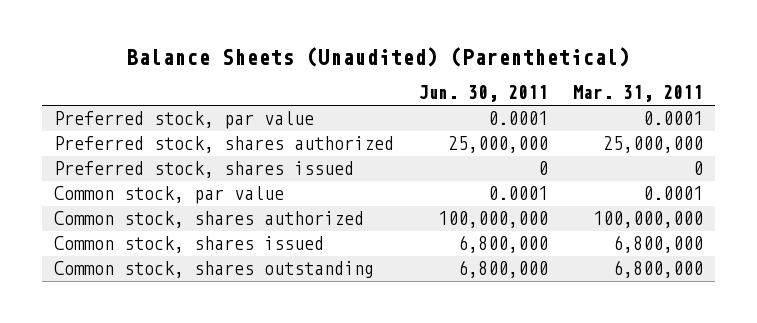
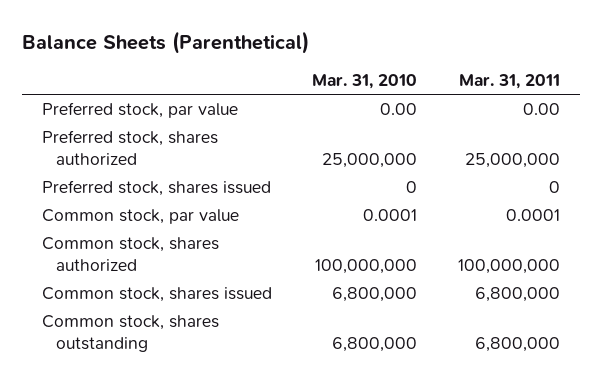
- Balance Sheets (Unaudited) (Parenthetical)
+ Balance Sheets (Parenthetical)
- | Jun. 30, 2011 | Mar. 31, 2011
+ | Mar. 31, 2010 | Mar. 31, 2011
- Preferred stock, par value | 0.0001 | 0.0001
+ Preferred stock, par value | 0.00 | 0.00

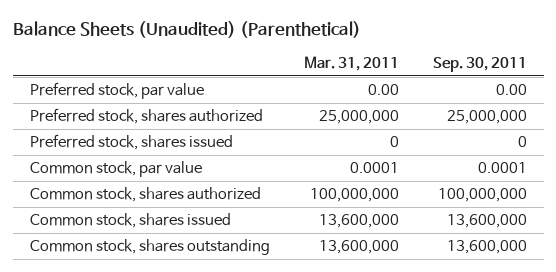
- Balance Sheets (Parenthetical)
+ Balance Sheets (Unaudited) (Parenthetical)
- | Mar. 31, 2010 | Mar. 31, 2011
+ | Mar. 31, 2011 | Sep. 30, 2011
- Common stock, shares issued | 6,800,000 | 6,800,000
- Common stock, shares outstanding | 6,800,000 | 6,800,000
+ Common stock, shares issued | 13,600,000 | 13,600,000
+ Common stock, shares outstanding | 13,600,000 | 13,600,000

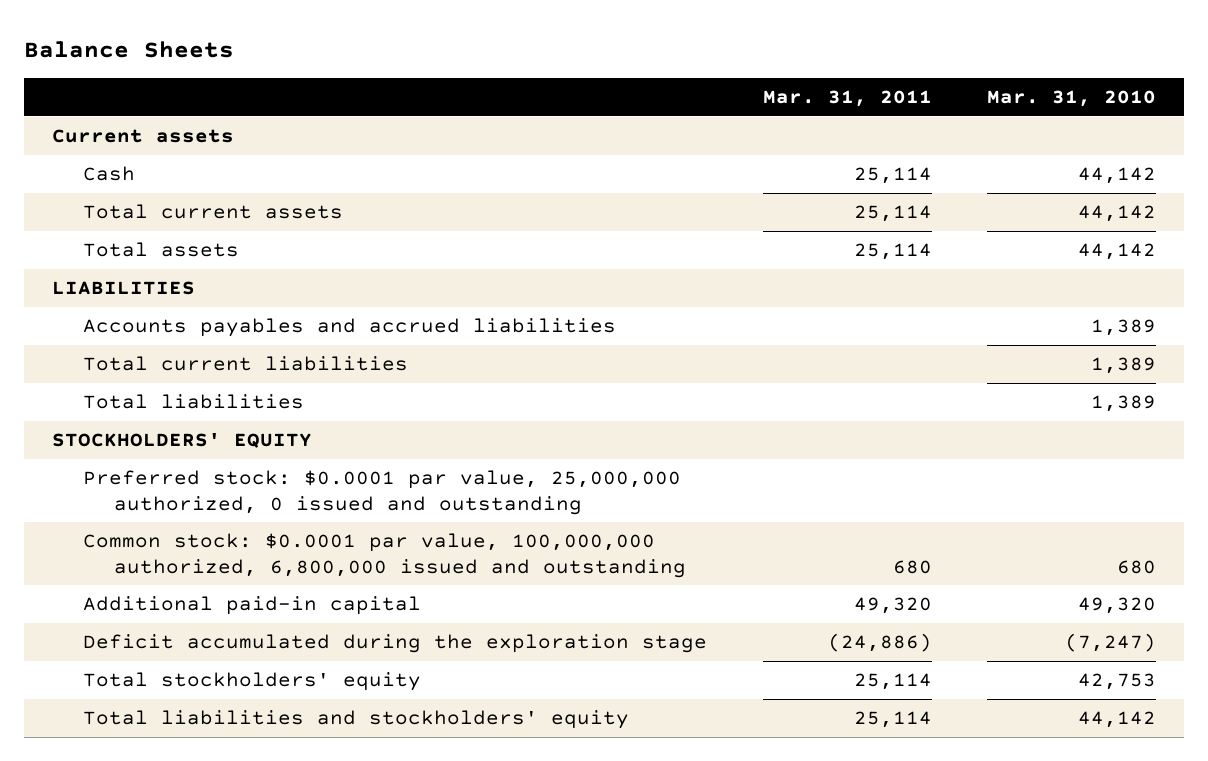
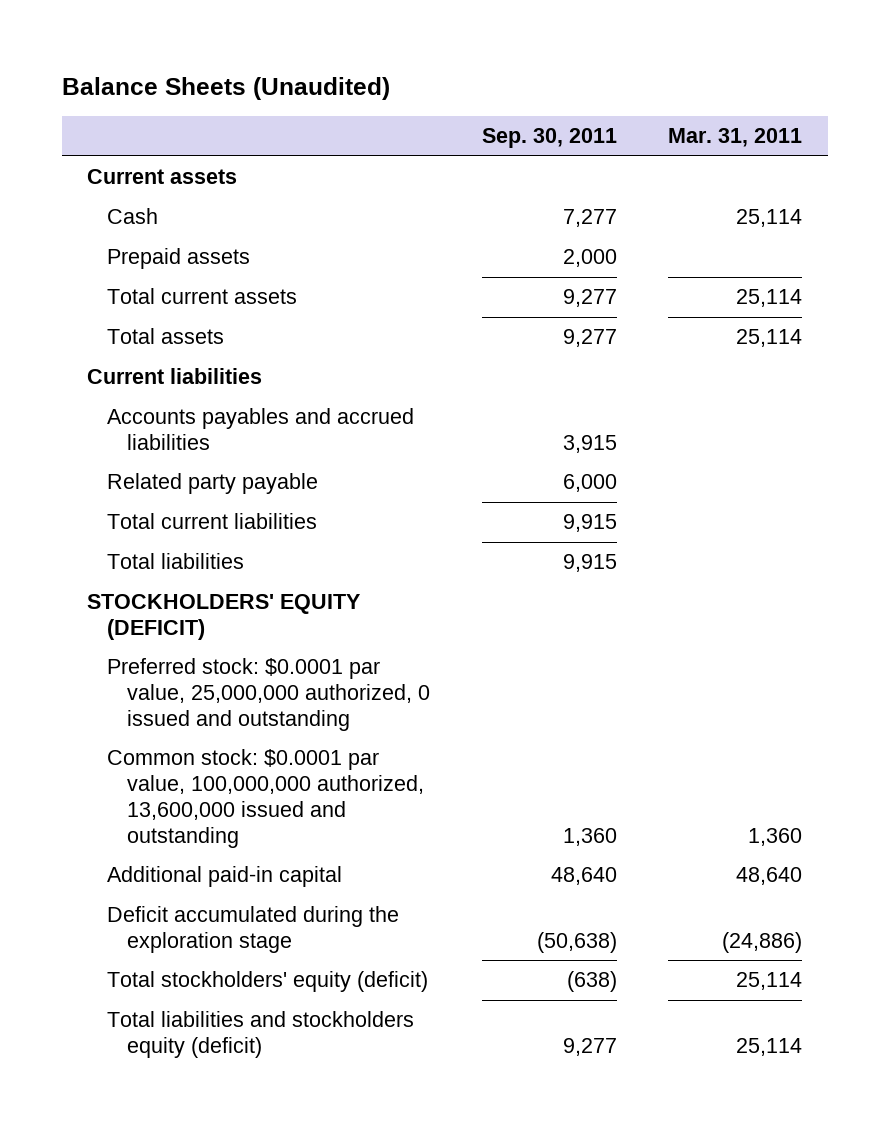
- Balance Sheets
+ Balance Sheets (Unaudited)
- | Mar. 31, 2011 | Mar. 31, 2010
+ | Sep. 30, 2011 | Mar. 31, 2011
+ Prepaid assets | 2,000 |
- LIABILITIES
+ Current liabilities
+ Related party payable | 6,000 |
- STOCKHOLDERS' EQUITY
+ STOCKHOLDERS' EQUITY (DEFICIT)
- Common stock: $0.0001 par value, 100,000,000 authorized, 6,800,000 issued and outstanding | 680 | 680
- Additional paid-in capital | 49,320 | 49,320
+ Common stock: $0.0001 par value, 100,000,000 authorized, 13,600,000 issued and outstanding | 1,360 | 1,360
+ Additional paid-in capital | 48,640 | 48,640
- Total stockholders' equity | 25,114 | 42,753
- Total liabilities and stockholders' equity | 25,114 | 44,142
+ Total stockholders' equity (deficit) | (638) | 25,114
+ Total liabilities and stockholders equity (deficit) | 9,277 | 25,114

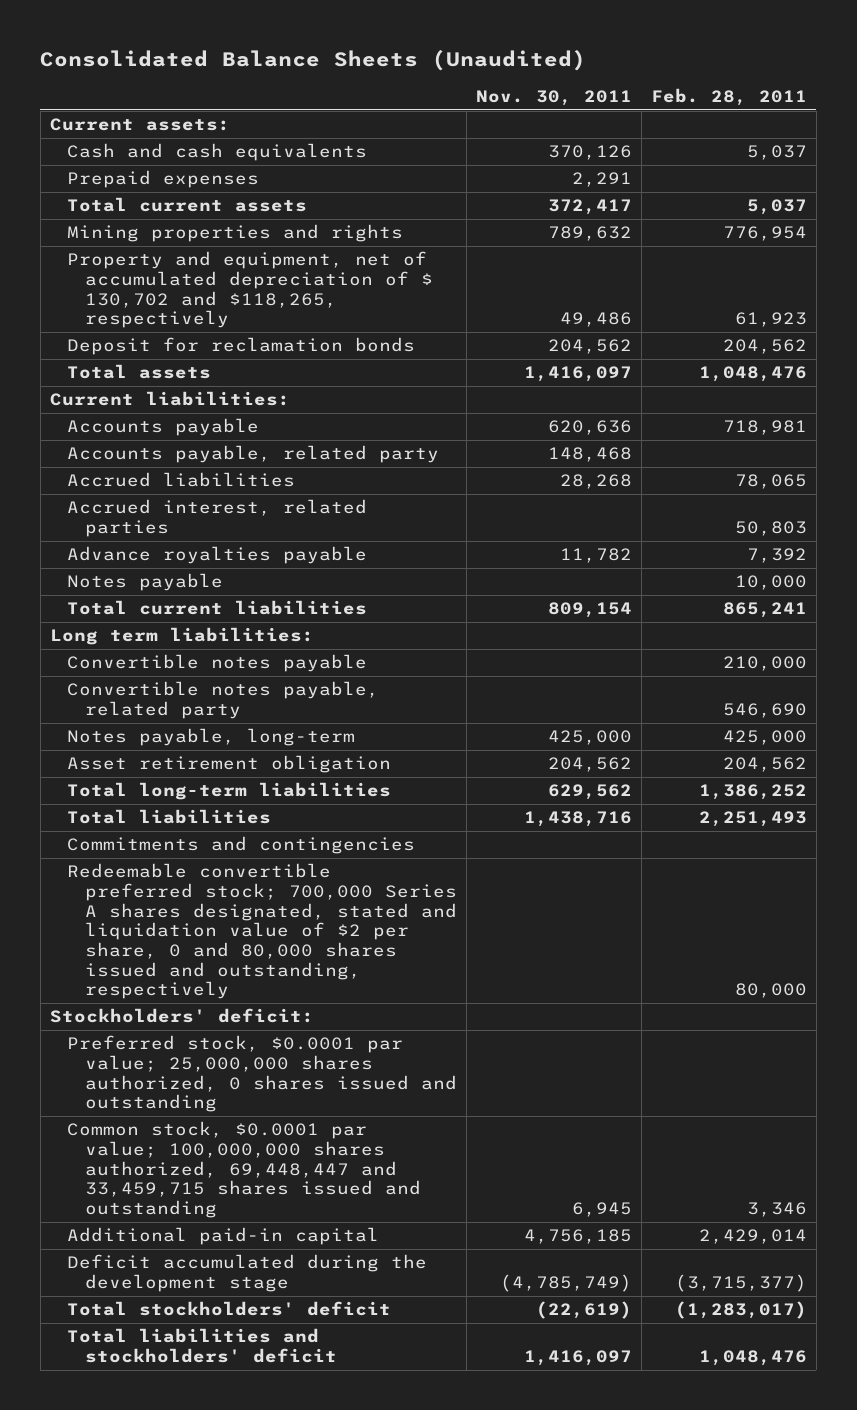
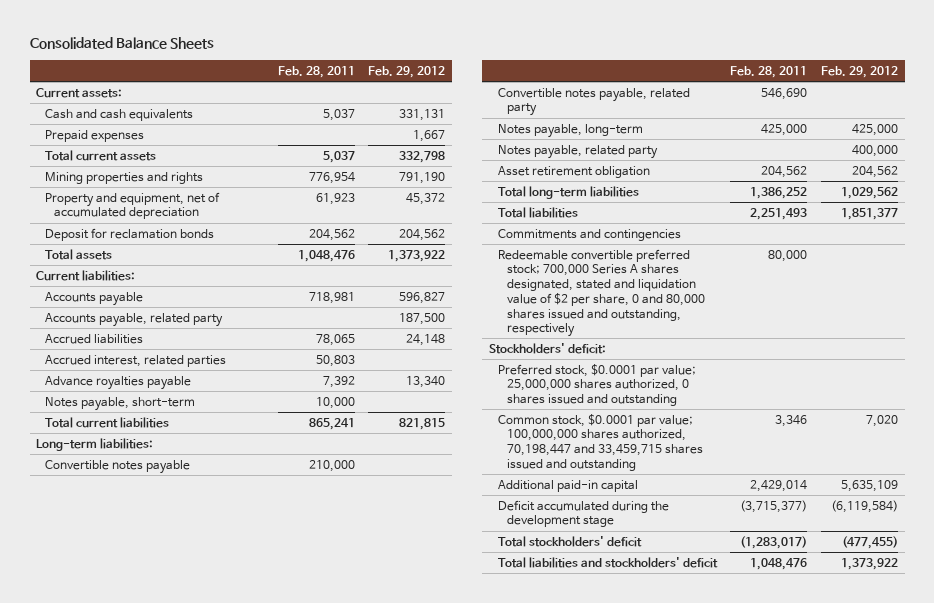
- Consolidated Balance Sheets (Unaudited)
+ Consolidated Balance Sheets
- | Nov. 30, 2011 | Feb. 28, 2011
+ | Feb. 28, 2011 | Feb. 29, 2012
- Property and equipment, net of accumulated depreciation of $ 130,702 and $118,265, respectively | 49,486 | 61,923
+ Property and equipment, net of accumulated depreciation | 61,923 | 45,372
- Notes payable | | 10,000
+ Notes payable, short-term | 10,000 |
- Long term liabilities:
+ Long-term liabilities:
+ Notes payable, related party | | 400,000
- Common stock, $0.0001 par value; 100,000,000 shares authorized, 69,448,447 and 33,459,715 shares issued and outstanding | 6,945 | 3,346
+ Common stock, $0.0001 par value; 100,000,000 shares authorized, 70,198,447 and 33,459,715 shares issued and outstanding | 3,346 | 7,020

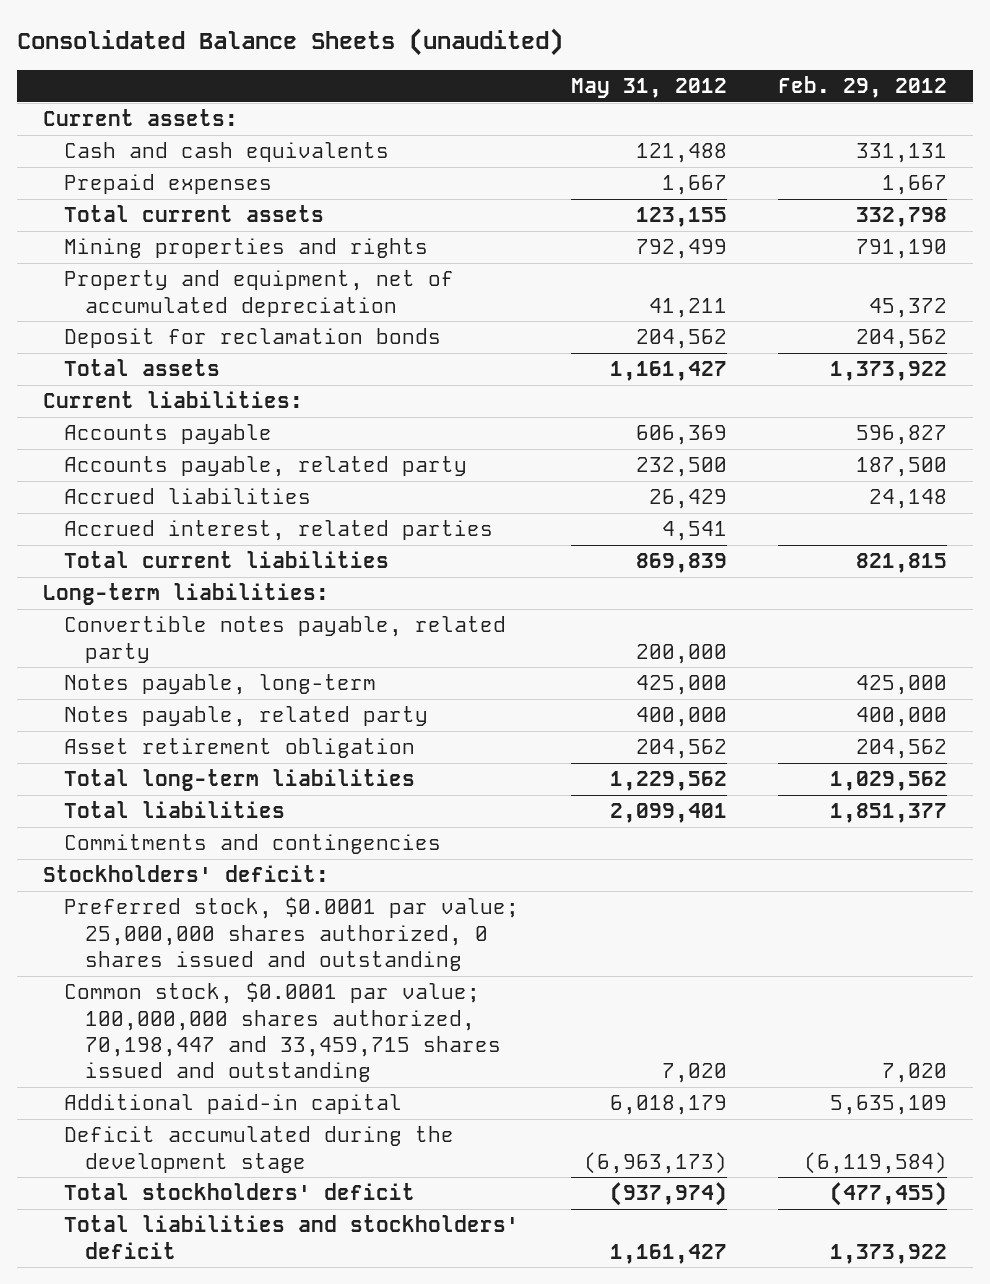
- Consolidated Balance Sheets
+ Consolidated Balance Sheets (unaudited)
- | Feb. 28, 2011 | Feb. 29, 2012
+ | May 31, 2012 | Feb. 29, 2012
- Advance royalties payable | 7,392 | 13,340
- Notes payable, short-term | 10,000 |
- Convertible notes payable | 210,000 |
- Redeemable convertible preferred stock; 700,000 Series A shares designated, stated and liquidation value of $2 per share, 0 and 80,000 shares issued and outstanding, respectively | 80,000 |

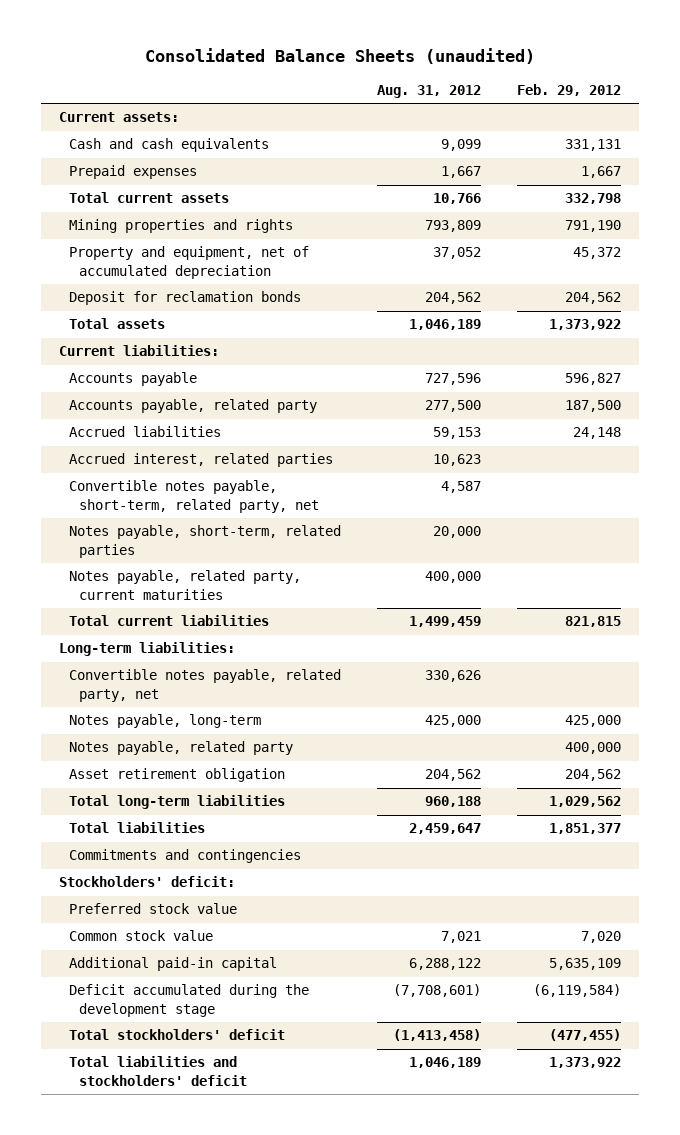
- | May 31, 2012 | Feb. 29, 2012
+ | Aug. 31, 2012 | Feb. 29, 2012
+ Convertible notes payable, short-term, related party, net | 4,587 |
+ Notes payable, short-term, related parties | 20,000 |
+ Notes payable, related party, current maturities | 400,000 |
- Convertible notes payable, related party | 200,000 |
+ Convertible notes payable, related party, net | 330,626 |
- Preferred stock, $0.0001 par value; 25,000,000 shares authorized, 0 shares issued and outstanding
- Common stock, $0.0001 par value; 100,000,000 shares authorized, 70,198,447 and 33,459,715 shares issued and outstanding | 7,020 | 7,020
+ Preferred stock value
+ Common stock value | 7,021 | 7,020

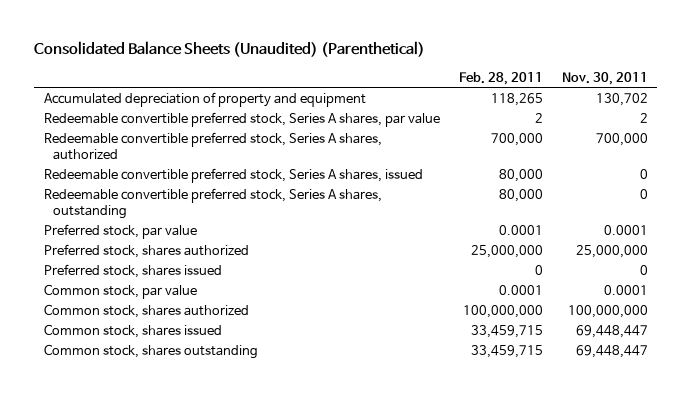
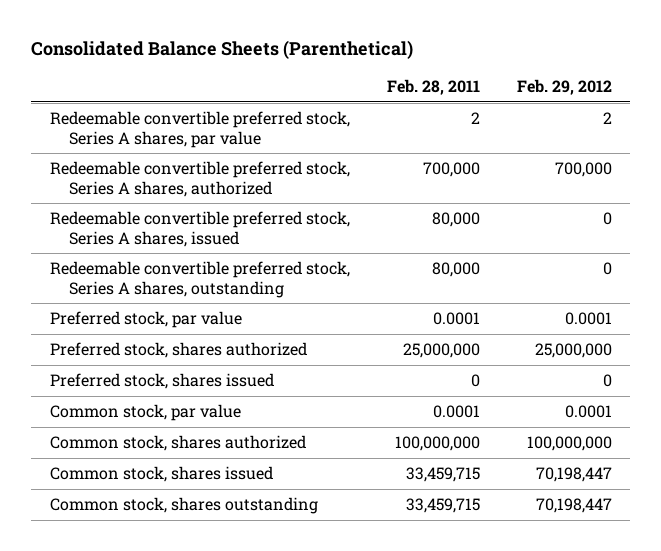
- Consolidated Balance Sheets (Unaudited) (Parenthetical)
+ Consolidated Balance Sheets (Parenthetical)
- | Feb. 28, 2011 | Nov. 30, 2011
+ | Feb. 28, 2011 | Feb. 29, 2012
- Accumulated depreciation of property and equipment | 118,265 | 130,702

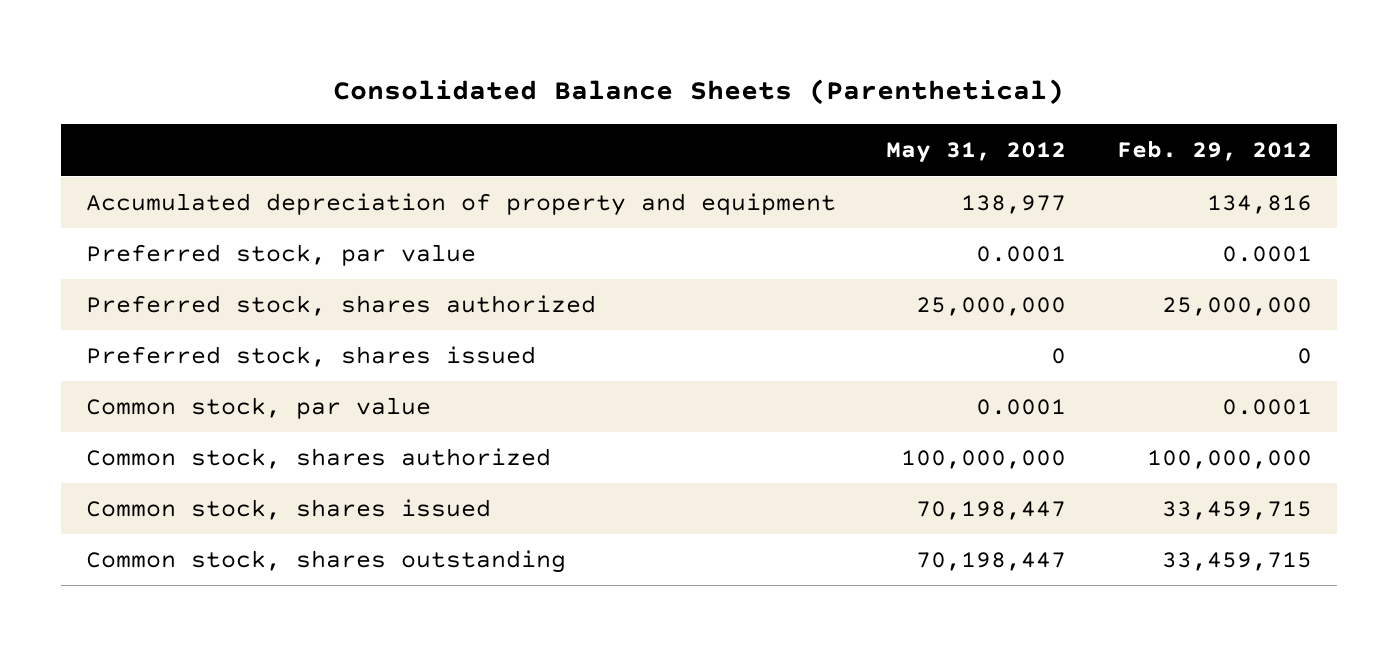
- | Feb. 28, 2011 | Feb. 29, 2012
+ | May 31, 2012 | Feb. 29, 2012
- Redeemable convertible preferred stock, Series A shares, par value | 2 | 2
- Redeemable convertible preferred stock, Series A shares, authorized | 700,000 | 700,000
- Redeemable convertible preferred stock, Series A shares, issued | 80,000 | 0
- Redeemable convertible preferred stock, Series A shares, outstanding | 80,000 | 0
+ Accumulated depreciation of property and equipment | 138,977 | 134,816
- Common stock, shares issued | 33,459,715 | 70,198,447
- Common stock, shares outstanding | 33,459,715 | 70,198,447
+ Common stock, shares issued | 70,198,447 | 33,459,715
+ Common stock, shares outstanding | 70,198,447 | 33,459,715

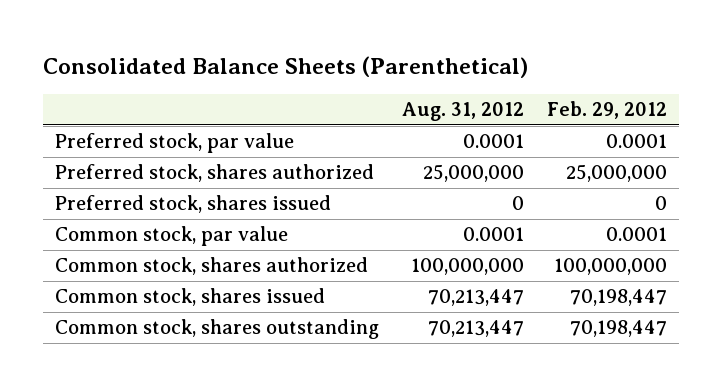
- | May 31, 2012 | Feb. 29, 2012
+ | Aug. 31, 2012 | Feb. 29, 2012
- Accumulated depreciation of property and equipment | 138,977 | 134,816
- Common stock, shares issued | 70,198,447 | 33,459,715
- Common stock, shares outstanding | 70,198,447 | 33,459,715
+ Common stock, shares issued | 70,213,447 | 70,198,447
+ Common stock, shares outstanding | 70,213,447 | 70,198,447

